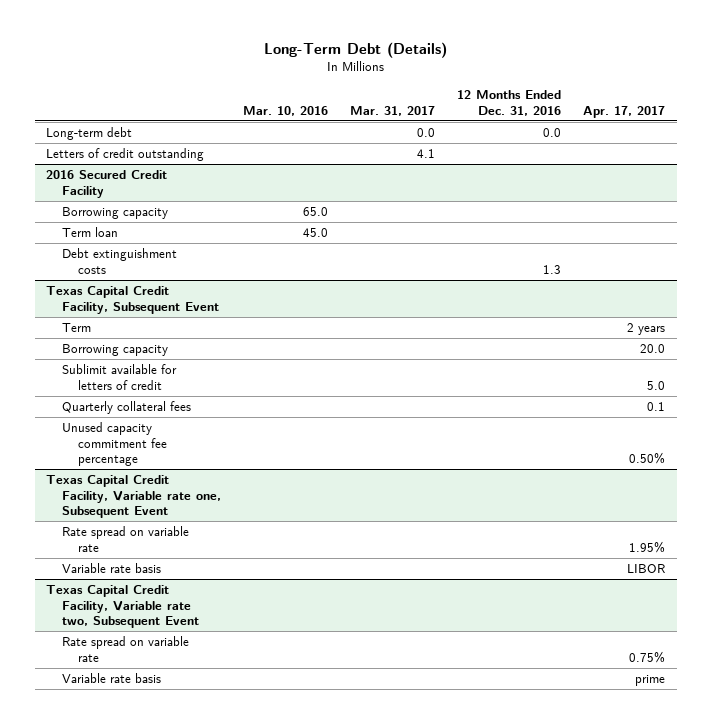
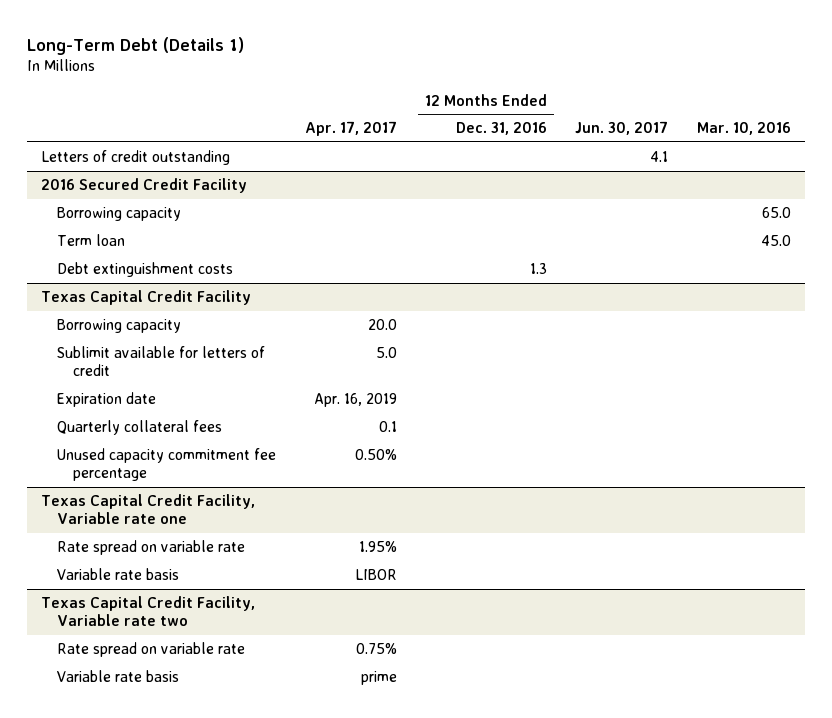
- Long-Term Debt (Details)
+ Long-Term Debt (Details 1)
- | Mar. 10, 2016 | Mar. 31, 2017 | 12 Months Ended Dec. 31, 2016 | Apr. 17, 2017
+ | Apr. 17, 2017 | 12 Months Ended Dec. 31, 2016 | Jun. 30, 2017 | Mar. 10, 2016
- Long-term debt | | 0.0 | 0.0 |
- Texas Capital Credit Facility, Subsequent Event
- Term | | | | 2 years
+ Texas Capital Credit Facility
+ Expiration date | Apr. 16, 2019 | | |
- Texas Capital Credit Facility, Variable rate one, Subsequent Event
+ Texas Capital Credit Facility, Variable rate one
- Texas Capital Credit Facility, Variable rate two, Subsequent Event
+ Texas Capital Credit Facility, Variable rate two

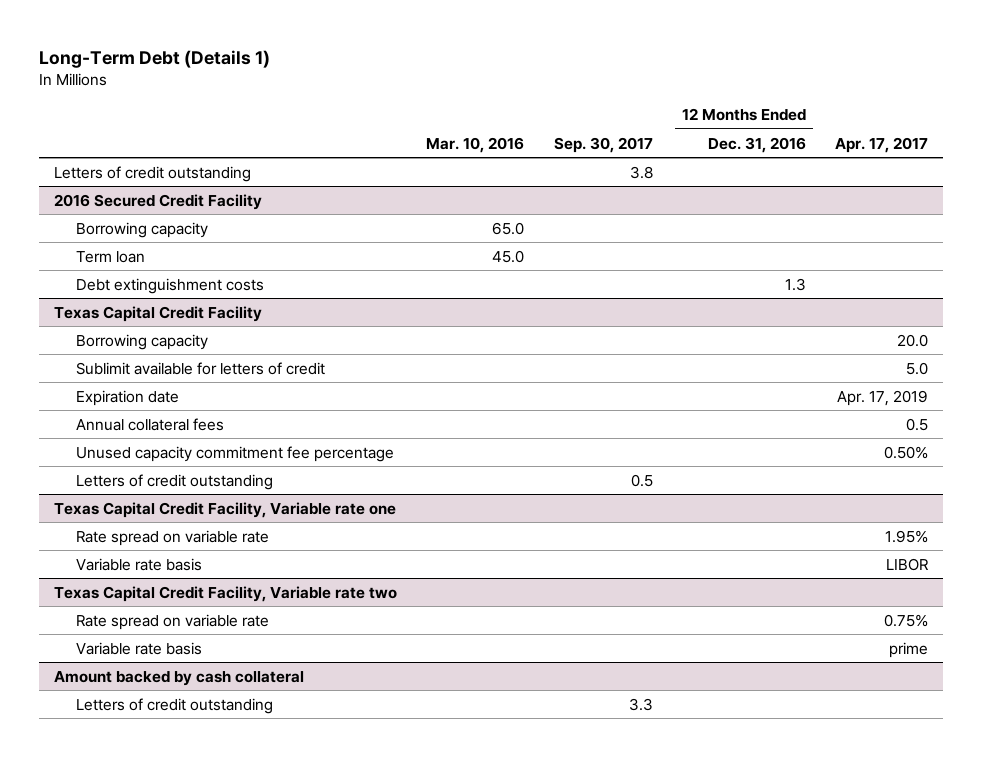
- | Apr. 17, 2017 | 12 Months Ended Dec. 31, 2016 | Jun. 30, 2017 | Mar. 10, 2016
+ | Mar. 10, 2016 | Sep. 30, 2017 | 12 Months Ended Dec. 31, 2016 | Apr. 17, 2017
@ Texas Capital Credit Facility
- Expiration date | Apr. 16, 2019 | | |
- Quarterly collateral fees | 0.1 | | |
+ Expiration date | | | | Apr. 17, 2019
+ Annual collateral fees | | | | 0.5
+ Letters of credit outstanding | | 0.5 | |
+ Amount backed by cash collateral
+ Letters of credit outstanding | | 3.3 | |

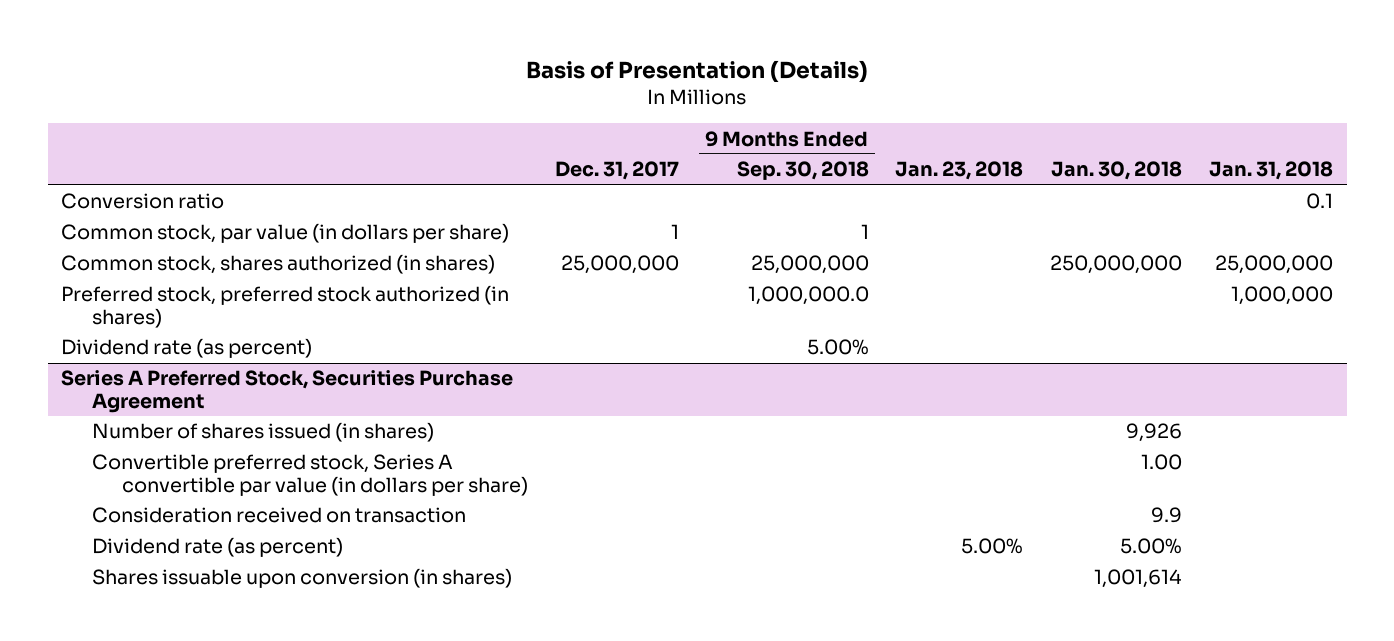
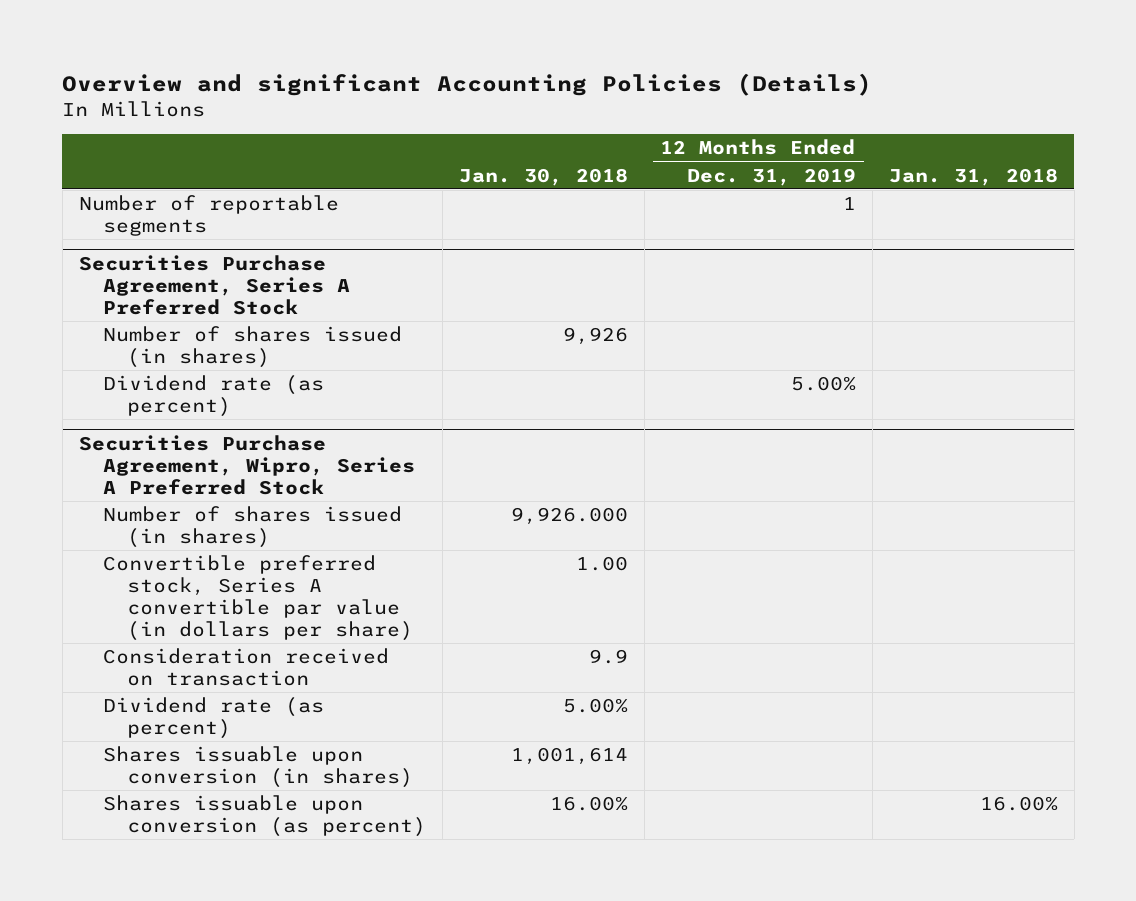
- Basis of Presentation (Details)
+ Overview and significant Accounting Policies (Details)
- | Dec. 31, 2017 | 9 Months Ended Sep. 30, 2018 | Jan. 23, 2018 | Jan. 30, 2018 | Jan. 31, 2018
+ | Jan. 30, 2018 | 12 Months Ended Dec. 31, 2019 | Jan. 31, 2018
- Conversion ratio | | | | | 0.1
- Common stock, par value (in dollars per share) | 1 | 1 | | |
- Common stock, shares authorized (in shares) | 25,000,000 | 25,000,000 | | 250,000,000 | 25,000,000
- Preferred stock, preferred stock authorized (in shares) | | 1,000,000.0 | | | 1,000,000
- Dividend rate (as percent) | | 5.00% | | |
- Series A Preferred Stock, Securities Purchase Agreement
+ Number of reportable segments | | 1 |
+ Securities Purchase Agreement, Series A Preferred Stock
+ Dividend rate (as percent) | | 5.00% |
+ Securities Purchase Agreement, Wipro, Series A Preferred Stock
+ Number of shares issued (in shares) | 9,926.000 | |
+ Shares issuable upon conversion (as percent) | 16.00% | | 16.00%

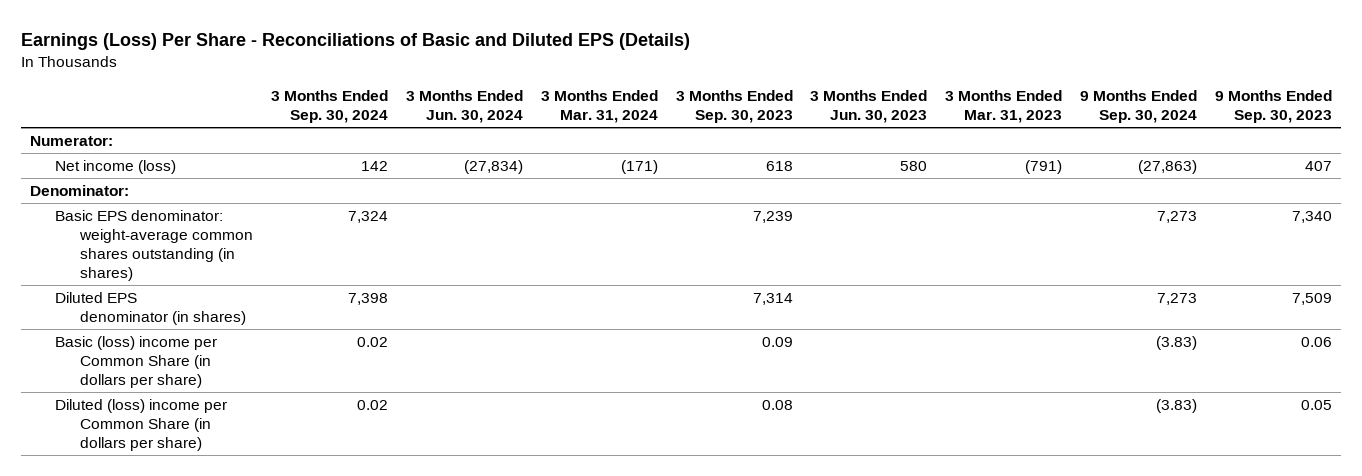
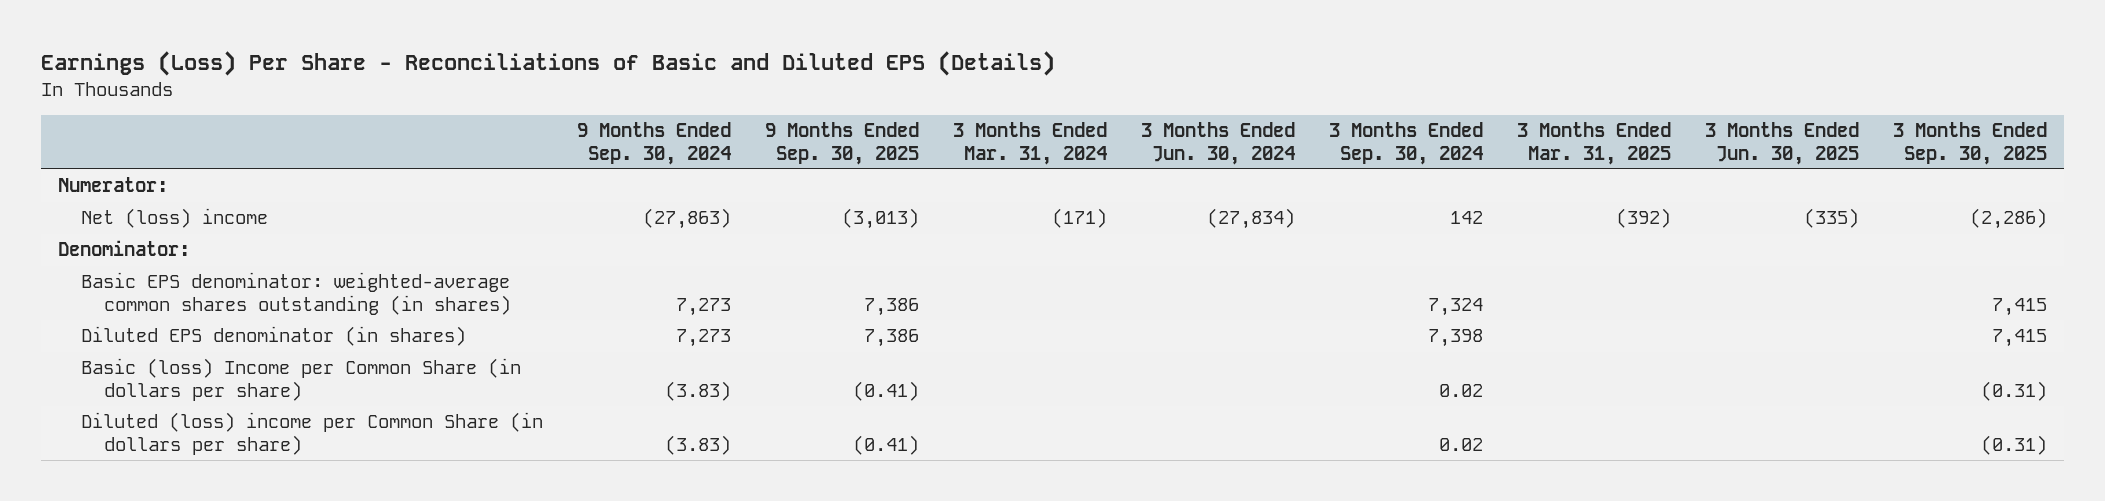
- | 3 Months Ended Sep. 30, 2024 | 3 Months Ended Jun. 30, 2024 | 3 Months Ended Mar. 31, 2024 | 3 Months Ended Sep. 30, 2023 | 3 Months Ended Jun. 30, 2023 | 3 Months Ended Mar. 31, 2023 | 9 Months Ended Sep. 30, 2024 | 9 Months Ended Sep. 30, 2023
+ | 9 Months Ended Sep. 30, 2024 | 9 Months Ended Sep. 30, 2025 | 3 Months Ended Mar. 31, 2024 | 3 Months Ended Jun. 30, 2024 | 3 Months Ended Sep. 30, 2024 | 3 Months Ended Mar. 31, 2025 | 3 Months Ended Jun. 30, 2025 | 3 Months Ended Sep. 30, 2025
- Net income (loss) | 142 | (27,834) | (171) | 618 | 580 | (791) | (27,863) | 407
+ Net (loss) income | (27,863) | (3,013) | (171) | (27,834) | 142 | (392) | (335) | (2,286)
- Basic EPS denominator: weight-average common shares outstanding (in shares) | 7,324 | | | 7,239 | | | 7,273 | 7,340
+ Basic EPS denominator: weighted-average common shares outstanding (in shares) | 7,273 | 7,386 | | | 7,324 | | | 7,415
- Basic (loss) income per Common Share (in dollars per share) | 0.02 | | | 0.09 | | | (3.83) | 0.06
+ Basic (loss) Income per Common Share (in dollars per share) | (3.83) | (0.41) | | | 0.02 | | | (0.31)

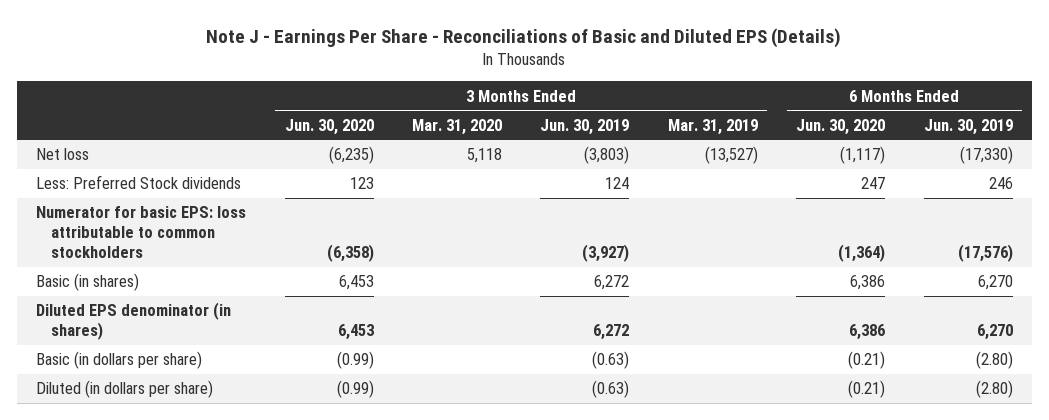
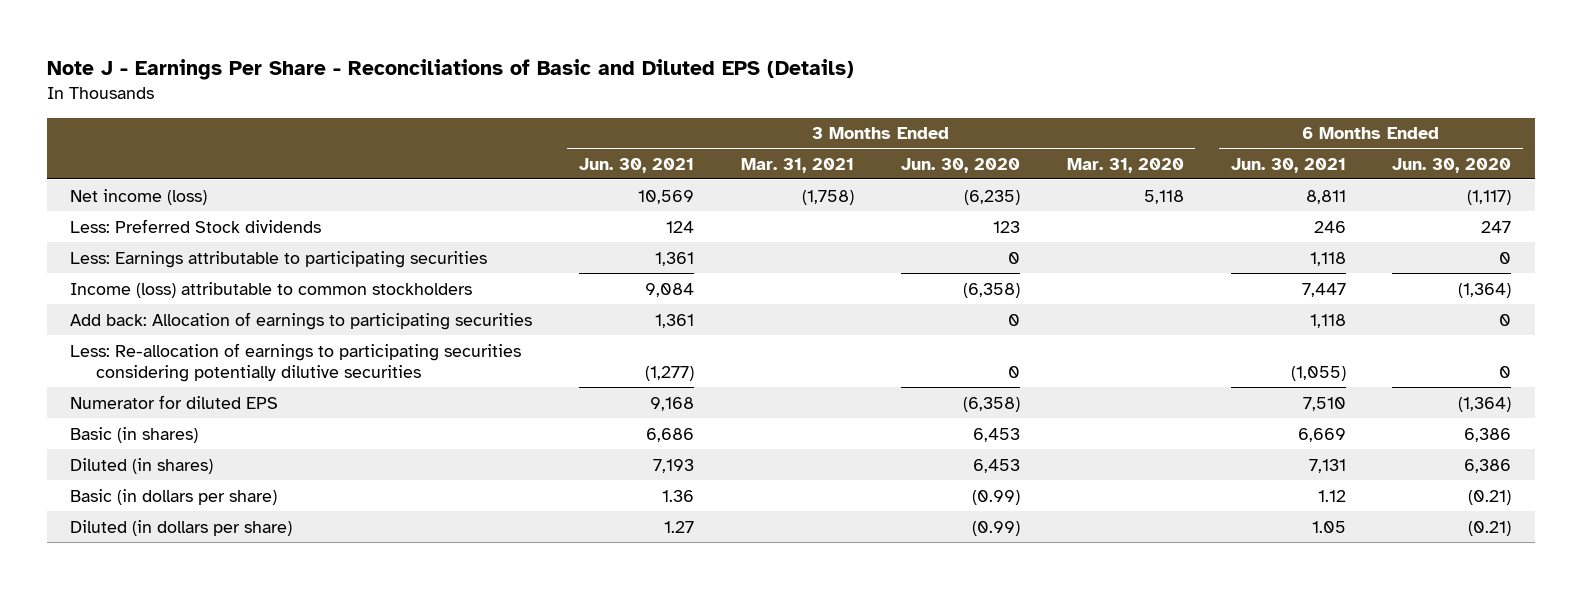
- | 3 Months Ended Jun. 30, 2020 | 3 Months Ended Mar. 31, 2020 | 3 Months Ended Jun. 30, 2019 | 3 Months Ended Mar. 31, 2019 | 6 Months Ended Jun. 30, 2020 | 6 Months Ended Jun. 30, 2019
+ | 3 Months Ended Jun. 30, 2021 | 3 Months Ended Mar. 31, 2021 | 3 Months Ended Jun. 30, 2020 | 3 Months Ended Mar. 31, 2020 | 6 Months Ended Jun. 30, 2021 | 6 Months Ended Jun. 30, 2020
- Net loss | (6,235) | 5,118 | (3,803) | (13,527) | (1,117) | (17,330)
+ Net income (loss) | 10,569 | (1,758) | (6,235) | 5,118 | 8,811 | (1,117)
- Numerator for basic EPS: loss attributable to common stockholders | (6,358) | | (3,927) | | (1,364) | (17,576)
+ Less: Earnings attributable to participating securities | 1,361 | | 0 | | 1,118 | 0
+ Income (loss) attributable to common stockholders | 9,084 | | (6,358) | | 7,447 | (1,364)
+ Add back: Allocation of earnings to participating securities | 1,361 | | 0 | | 1,118 | 0
+ Less: Re-allocation of earnings to participating securities considering potentially dilutive securities | (1,277) | | 0 | | (1,055) | 0
+ Numerator for diluted EPS | 9,168 | | (6,358) | | 7,510 | (1,364)
- Diluted EPS denominator (in shares) | 6,453 | | 6,272 | | 6,386 | 6,270
+ Diluted (in shares) | 7,193 | | 6,453 | | 7,131 | 6,386

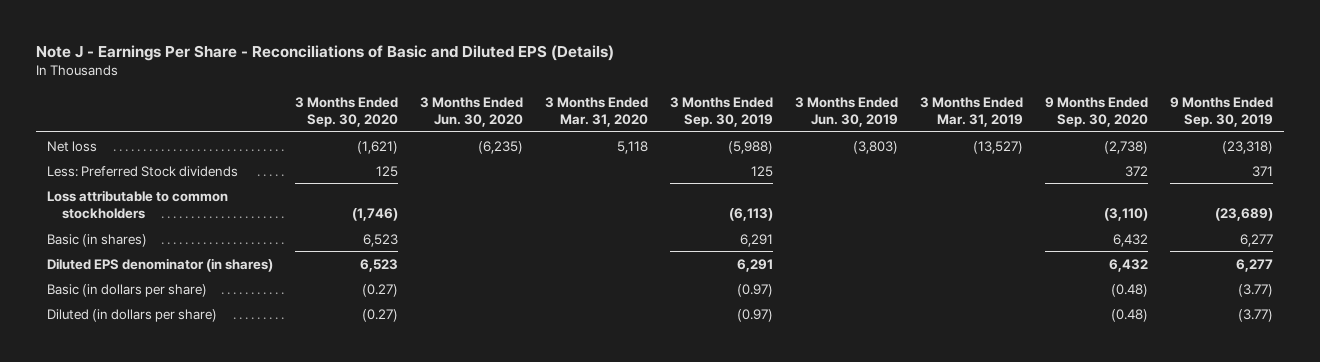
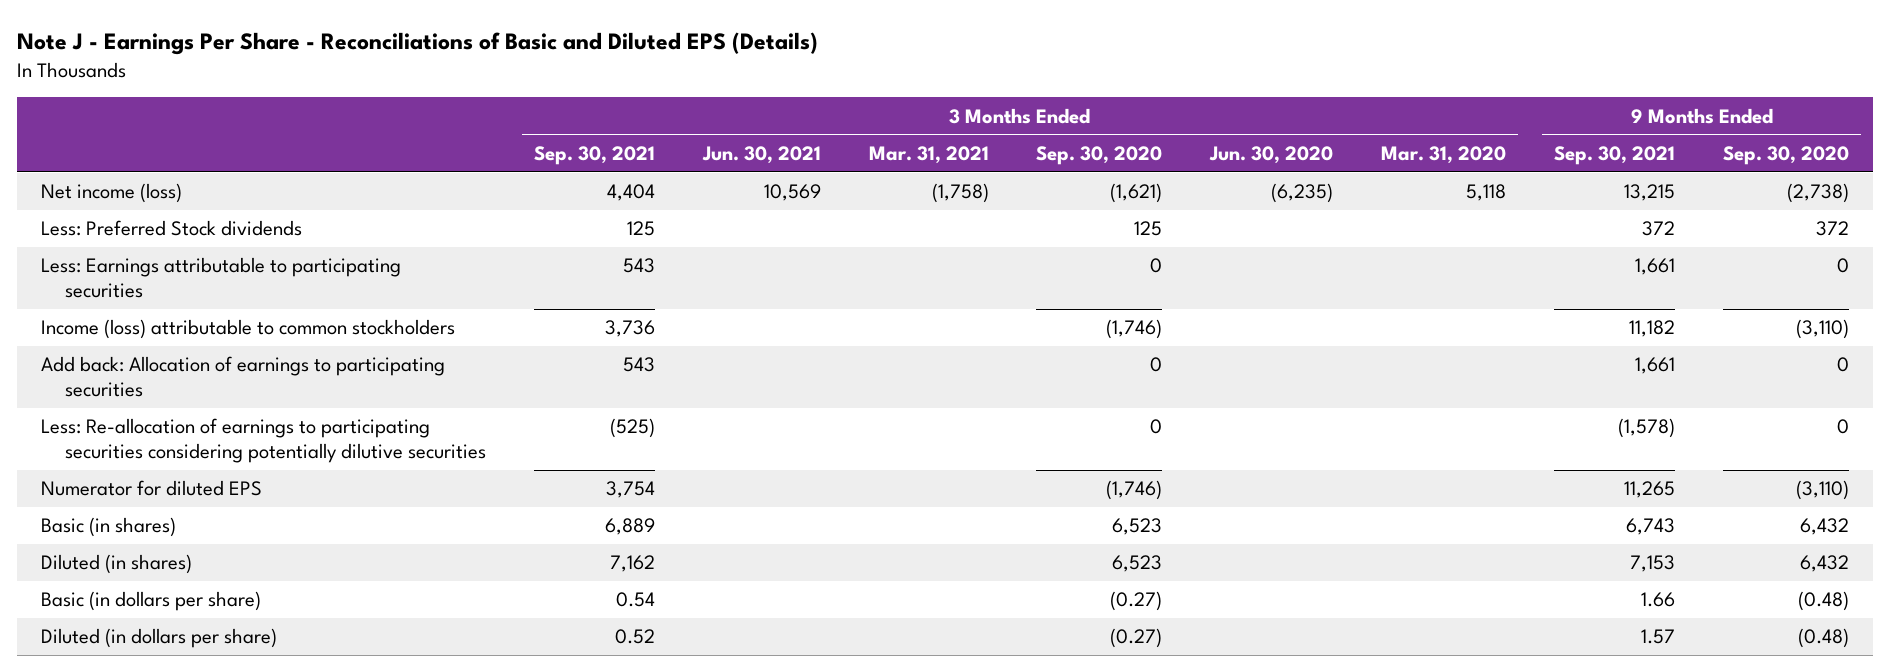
- | 3 Months Ended Sep. 30, 2020 | 3 Months Ended Jun. 30, 2020 | 3 Months Ended Mar. 31, 2020 | 3 Months Ended Sep. 30, 2019 | 3 Months Ended Jun. 30, 2019 | 3 Months Ended Mar. 31, 2019 | 9 Months Ended Sep. 30, 2020 | 9 Months Ended Sep. 30, 2019
+ | 3 Months Ended Sep. 30, 2021 | 3 Months Ended Jun. 30, 2021 | 3 Months Ended Mar. 31, 2021 | 3 Months Ended Sep. 30, 2020 | 3 Months Ended Jun. 30, 2020 | 3 Months Ended Mar. 31, 2020 | 9 Months Ended Sep. 30, 2021 | 9 Months Ended Sep. 30, 2020
- Net loss | (1,621) | (6,235) | 5,118 | (5,988) | (3,803) | (13,527) | (2,738) | (23,318)
+ Net income (loss) | 4,404 | 10,569 | (1,758) | (1,621) | (6,235) | 5,118 | 13,215 | (2,738)
- Loss attributable to common stockholders | (1,746) | | | (6,113) | | | (3,110) | (23,689)
+ Less: Earnings attributable to participating securities | 543 | | | 0 | | | 1,661 | 0
+ Income (loss) attributable to common stockholders | 3,736 | | | (1,746) | | | 11,182 | (3,110)
+ Add back: Allocation of earnings to participating securities | 543 | | | 0 | | | 1,661 | 0
+ Less: Re-allocation of earnings to participating securities considering potentially dilutive securities | (525) | | | 0 | | | (1,578) | 0
+ Numerator for diluted EPS | 3,754 | | | (1,746) | | | 11,265 | (3,110)
- Diluted EPS denominator (in shares) | 6,523 | | | 6,291 | | | 6,432 | 6,277
+ Diluted (in shares) | 7,162 | | | 6,523 | | | 7,153 | 6,432

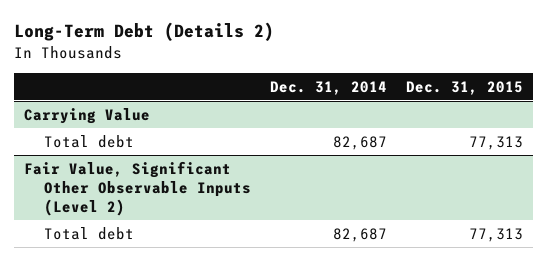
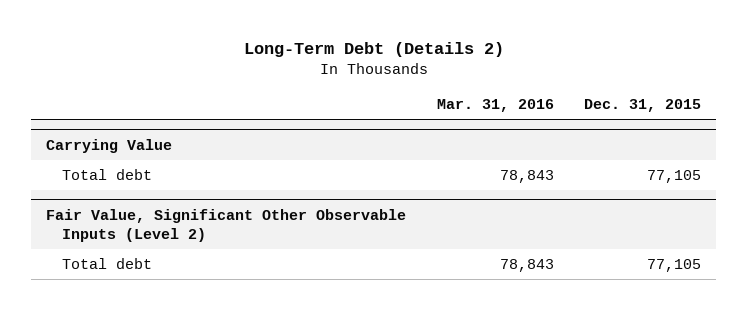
- | Dec. 31, 2014 | Dec. 31, 2015
+ | Mar. 31, 2016 | Dec. 31, 2015
@ Carrying Value
- Total debt | 82,687 | 77,313
+ Total debt | 78,843 | 77,105
@ Fair Value, Significant Other Observable Inputs (Level 2)
- Total debt | 82,687 | 77,313
+ Total debt | 78,843 | 77,105

